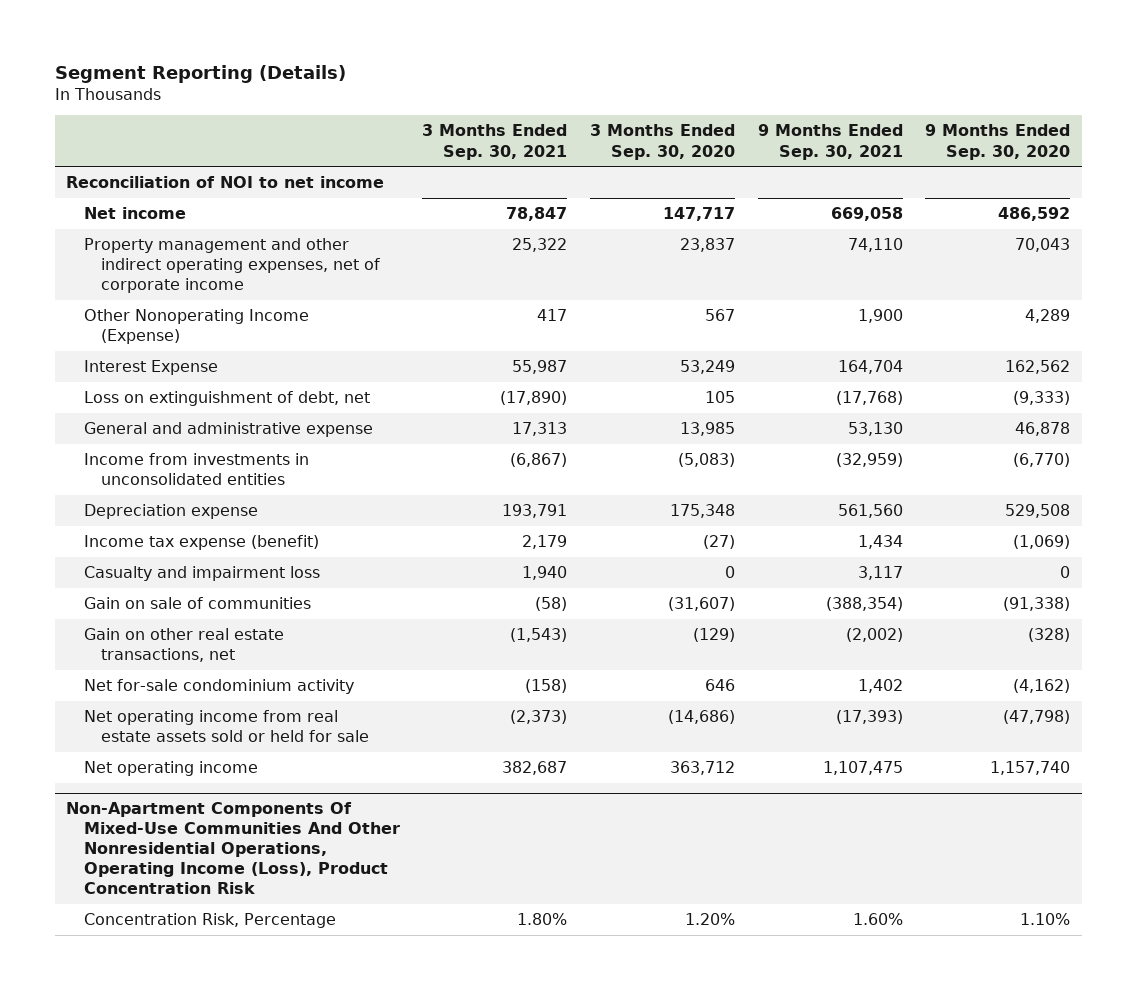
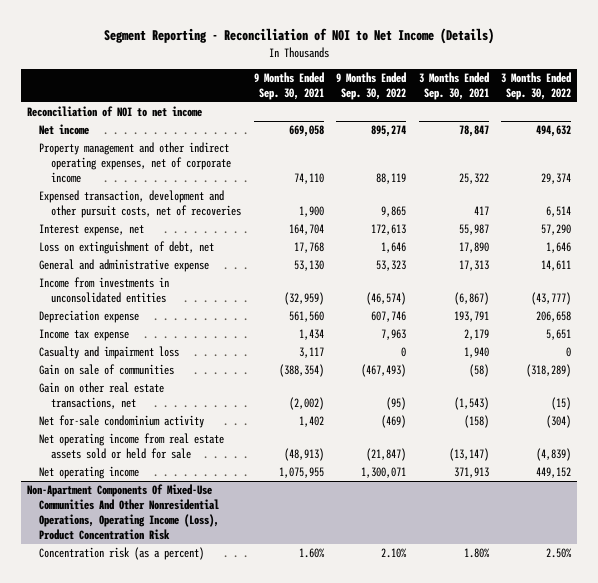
- Segment Reporting (Details)
+ Segment Reporting - Reconciliation of NOI to Net Income (Details)
- | 3 Months Ended Sep. 30, 2021 | 3 Months Ended Sep. 30, 2020 | 9 Months Ended Sep. 30, 2021 | 9 Months Ended Sep. 30, 2020
+ | 9 Months Ended Sep. 30, 2021 | 9 Months Ended Sep. 30, 2022 | 3 Months Ended Sep. 30, 2021 | 3 Months Ended Sep. 30, 2022
- Other Nonoperating Income (Expense) | 417 | 567 | 1,900 | 4,289
- Interest Expense | 55,987 | 53,249 | 164,704 | 162,562
- Loss on extinguishment of debt, net | (17,890) | 105 | (17,768) | (9,333)
+ Expensed transaction, development and other pursuit costs, net of recoveries | 1,900 | 9,865 | 417 | 6,514
+ Interest expense, net | 164,704 | 172,613 | 55,987 | 57,290
+ Loss on extinguishment of debt, net | 17,768 | 1,646 | 17,890 | 1,646
- Income tax expense (benefit) | 2,179 | (27) | 1,434 | (1,069)
+ Income tax expense | 1,434 | 7,963 | 2,179 | 5,651
- Net operating income from real estate assets sold or held for sale | (2,373) | (14,686) | (17,393) | (47,798)
- Net operating income | 382,687 | 363,712 | 1,107,475 | 1,157,740
+ Net operating income from real estate assets sold or held for sale | (48,913) | (21,847) | (13,147) | (4,839)
+ Net operating income | 1,075,955 | 1,300,071 | 371,913 | 449,152
@ Non-Apartment Components Of Mixed-Use Communities And Other Nonresidential Operations, Operating Income (Loss), Product Concentration Risk
- Concentration Risk, Percentage | 1.80% | 1.20% | 1.60% | 1.10%
+ Concentration risk (as a percent) | 1.60% | 2.10% | 1.80% | 2.50%

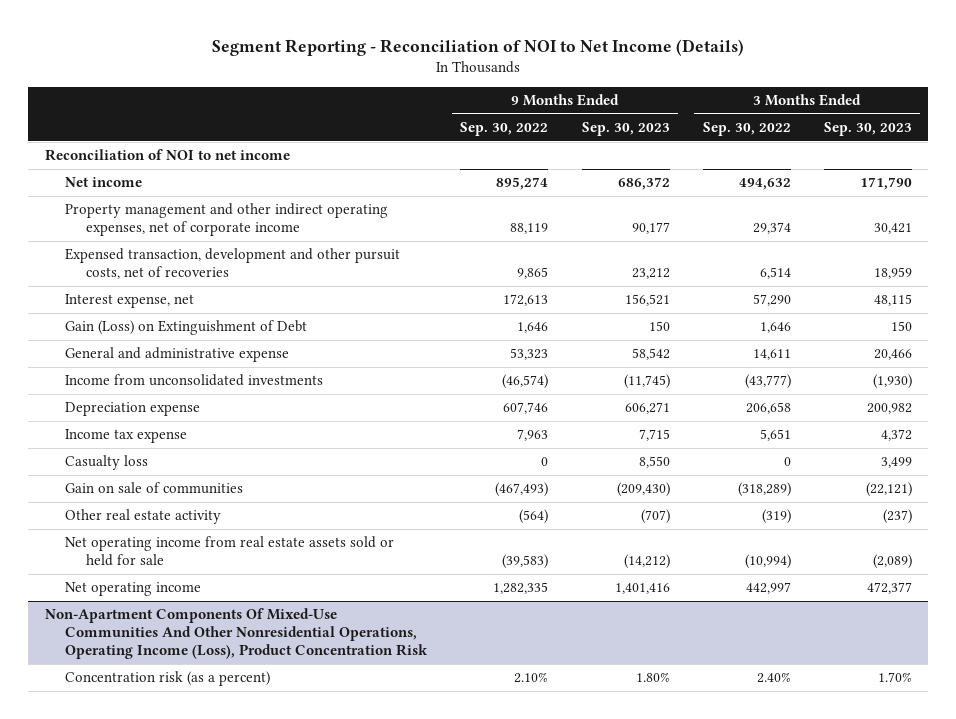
- | 9 Months Ended Sep. 30, 2021 | 9 Months Ended Sep. 30, 2022 | 3 Months Ended Sep. 30, 2021 | 3 Months Ended Sep. 30, 2022
+ | 9 Months Ended Sep. 30, 2022 | 9 Months Ended Sep. 30, 2023 | 3 Months Ended Sep. 30, 2022 | 3 Months Ended Sep. 30, 2023
- Loss on extinguishment of debt, net | 17,768 | 1,646 | 17,890 | 1,646
+ Gain (Loss) on Extinguishment of Debt | 1,646 | 150 | 1,646 | 150
- Income from investments in unconsolidated entities | (32,959) | (46,574) | (6,867) | (43,777)
+ Income from unconsolidated investments | (46,574) | (11,745) | (43,777) | (1,930)
- Casualty and impairment loss | 3,117 | 0 | 1,940 | 0
+ Casualty loss | 0 | 8,550 | 0 | 3,499
- Gain on other real estate transactions, net | (2,002) | (95) | (1,543) | (15)
- Net for-sale condominium activity | 1,402 | (469) | (158) | (304)
- Net operating income from real estate assets sold or held for sale | (48,913) | (21,847) | (13,147) | (4,839)
- Net operating income | 1,075,955 | 1,300,071 | 371,913 | 449,152
+ Other real estate activity | (564) | (707) | (319) | (237)
+ Net operating income from real estate assets sold or held for sale | (39,583) | (14,212) | (10,994) | (2,089)
+ Net operating income | 1,282,335 | 1,401,416 | 442,997 | 472,377
@ Non-Apartment Components Of Mixed-Use Communities And Other Nonresidential Operations, Operating Income (Loss), Product Concentration Risk
- Concentration risk (as a percent) | 1.60% | 2.10% | 1.80% | 2.50%
+ Concentration risk (as a percent) | 2.10% | 1.80% | 2.40% | 1.70%

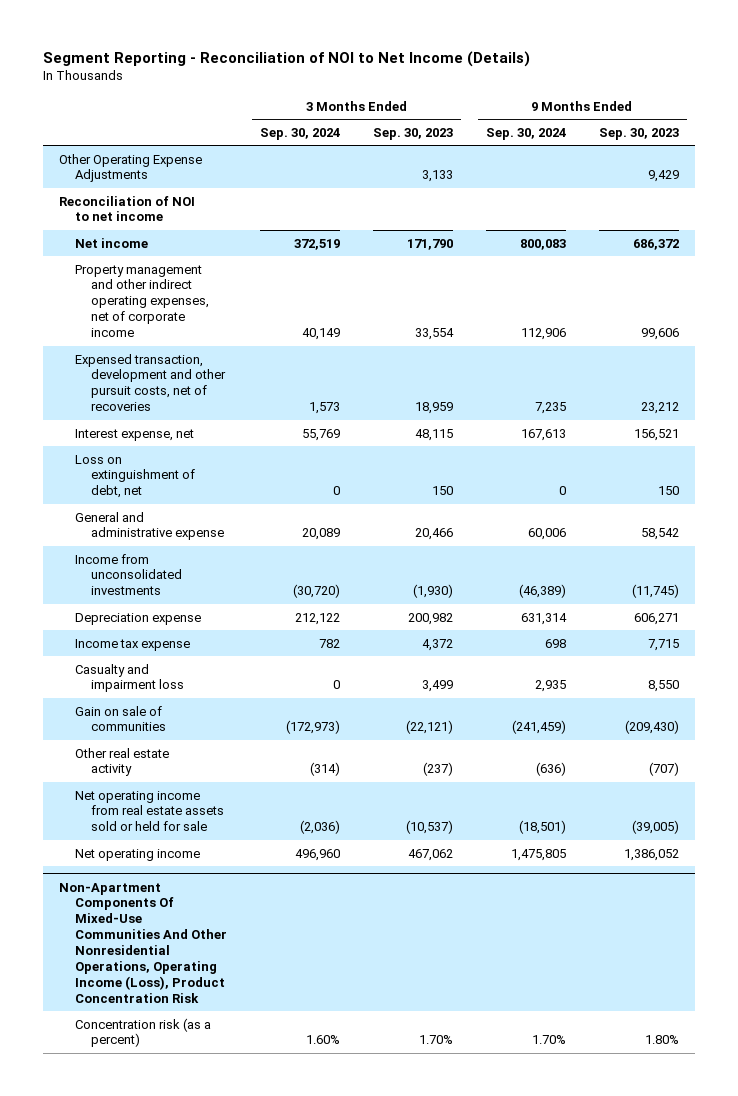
- | 9 Months Ended Sep. 30, 2022 | 9 Months Ended Sep. 30, 2023 | 3 Months Ended Sep. 30, 2022 | 3 Months Ended Sep. 30, 2023
+ | 3 Months Ended Sep. 30, 2024 | 3 Months Ended Sep. 30, 2023 | 9 Months Ended Sep. 30, 2024 | 9 Months Ended Sep. 30, 2023
+ Other Operating Expense Adjustments | | 3,133 | | 9,429
- Property management and other indirect operating expenses, net of corporate income | 88,119 | 90,177 | 29,374 | 30,421
+ Property management and other indirect operating expenses, net of corporate income | 40,149 | 33,554 | 112,906 | 99,606
- Gain (Loss) on Extinguishment of Debt | 1,646 | 150 | 1,646 | 150
+ Loss on extinguishment of debt, net | 0 | 150 | 0 | 150
- Casualty loss | 0 | 8,550 | 0 | 3,499
+ Casualty and impairment loss | 0 | 3,499 | 2,935 | 8,550
- Net operating income from real estate assets sold or held for sale | (39,583) | (14,212) | (10,994) | (2,089)
- Net operating income | 1,282,335 | 1,401,416 | 442,997 | 472,377
+ Net operating income from real estate assets sold or held for sale | (2,036) | (10,537) | (18,501) | (39,005)
+ Net operating income | 496,960 | 467,062 | 1,475,805 | 1,386,052

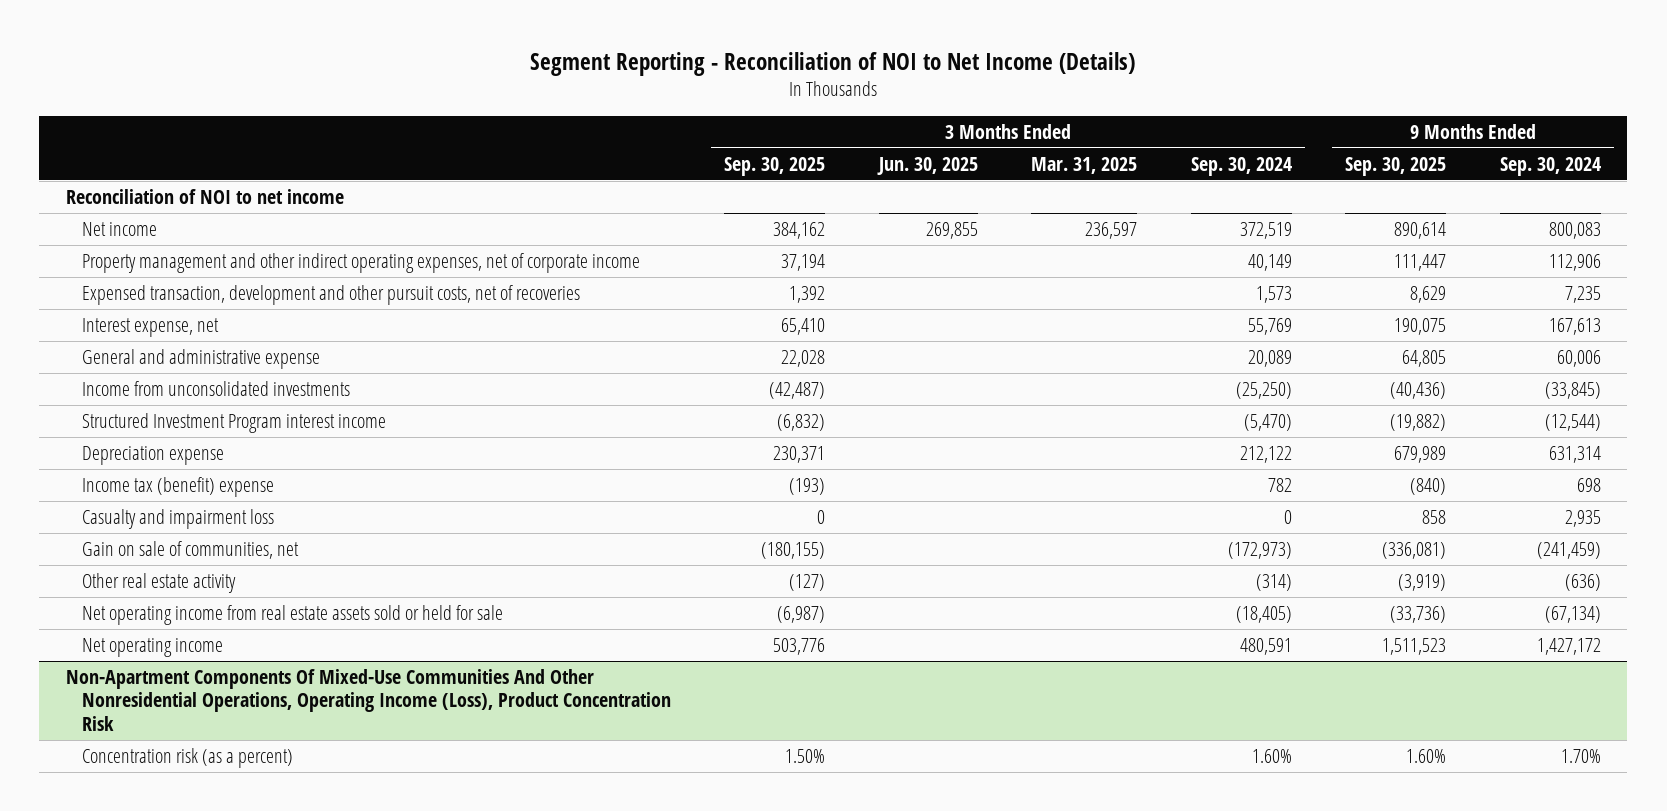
- | 3 Months Ended Sep. 30, 2024 | 3 Months Ended Sep. 30, 2023 | 9 Months Ended Sep. 30, 2024 | 9 Months Ended Sep. 30, 2023
+ | 3 Months Ended Sep. 30, 2025 | 3 Months Ended Jun. 30, 2025 | 3 Months Ended Mar. 31, 2025 | 3 Months Ended Sep. 30, 2024 | 9 Months Ended Sep. 30, 2025 | 9 Months Ended Sep. 30, 2024
- Other Operating Expense Adjustments | | 3,133 | | 9,429
- Loss on extinguishment of debt, net | 0 | 150 | 0 | 150
- Income from unconsolidated investments | (30,720) | (1,930) | (46,389) | (11,745)
+ Income from unconsolidated investments | (42,487) | | | (25,250) | (40,436) | (33,845)
+ Structured Investment Program interest income | (6,832) | | | (5,470) | (19,882) | (12,544)
- Income tax expense | 782 | 4,372 | 698 | 7,715
+ Income tax (benefit) expense | (193) | | | 782 | (840) | 698
- Gain on sale of communities | (172,973) | (22,121) | (241,459) | (209,430)
+ Gain on sale of communities, net | (180,155) | | | (172,973) | (336,081) | (241,459)
- Net operating income from real estate assets sold or held for sale | (2,036) | (10,537) | (18,501) | (39,005)
- Net operating income | 496,960 | 467,062 | 1,475,805 | 1,386,052
+ Net operating income from real estate assets sold or held for sale | (6,987) | | | (18,405) | (33,736) | (67,134)
+ Net operating income | 503,776 | | | 480,591 | 1,511,523 | 1,427,172

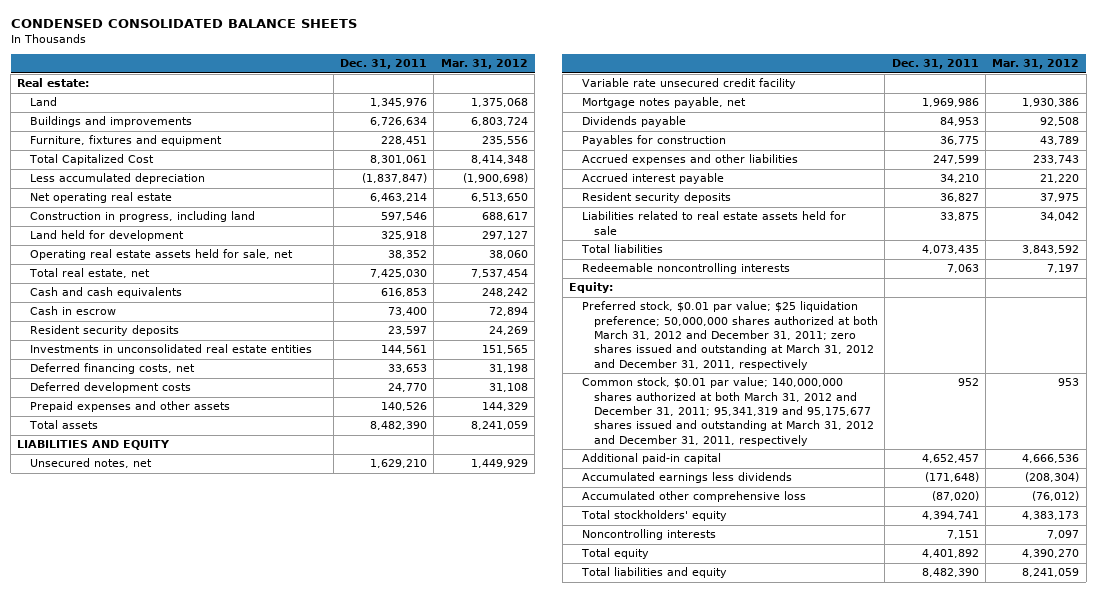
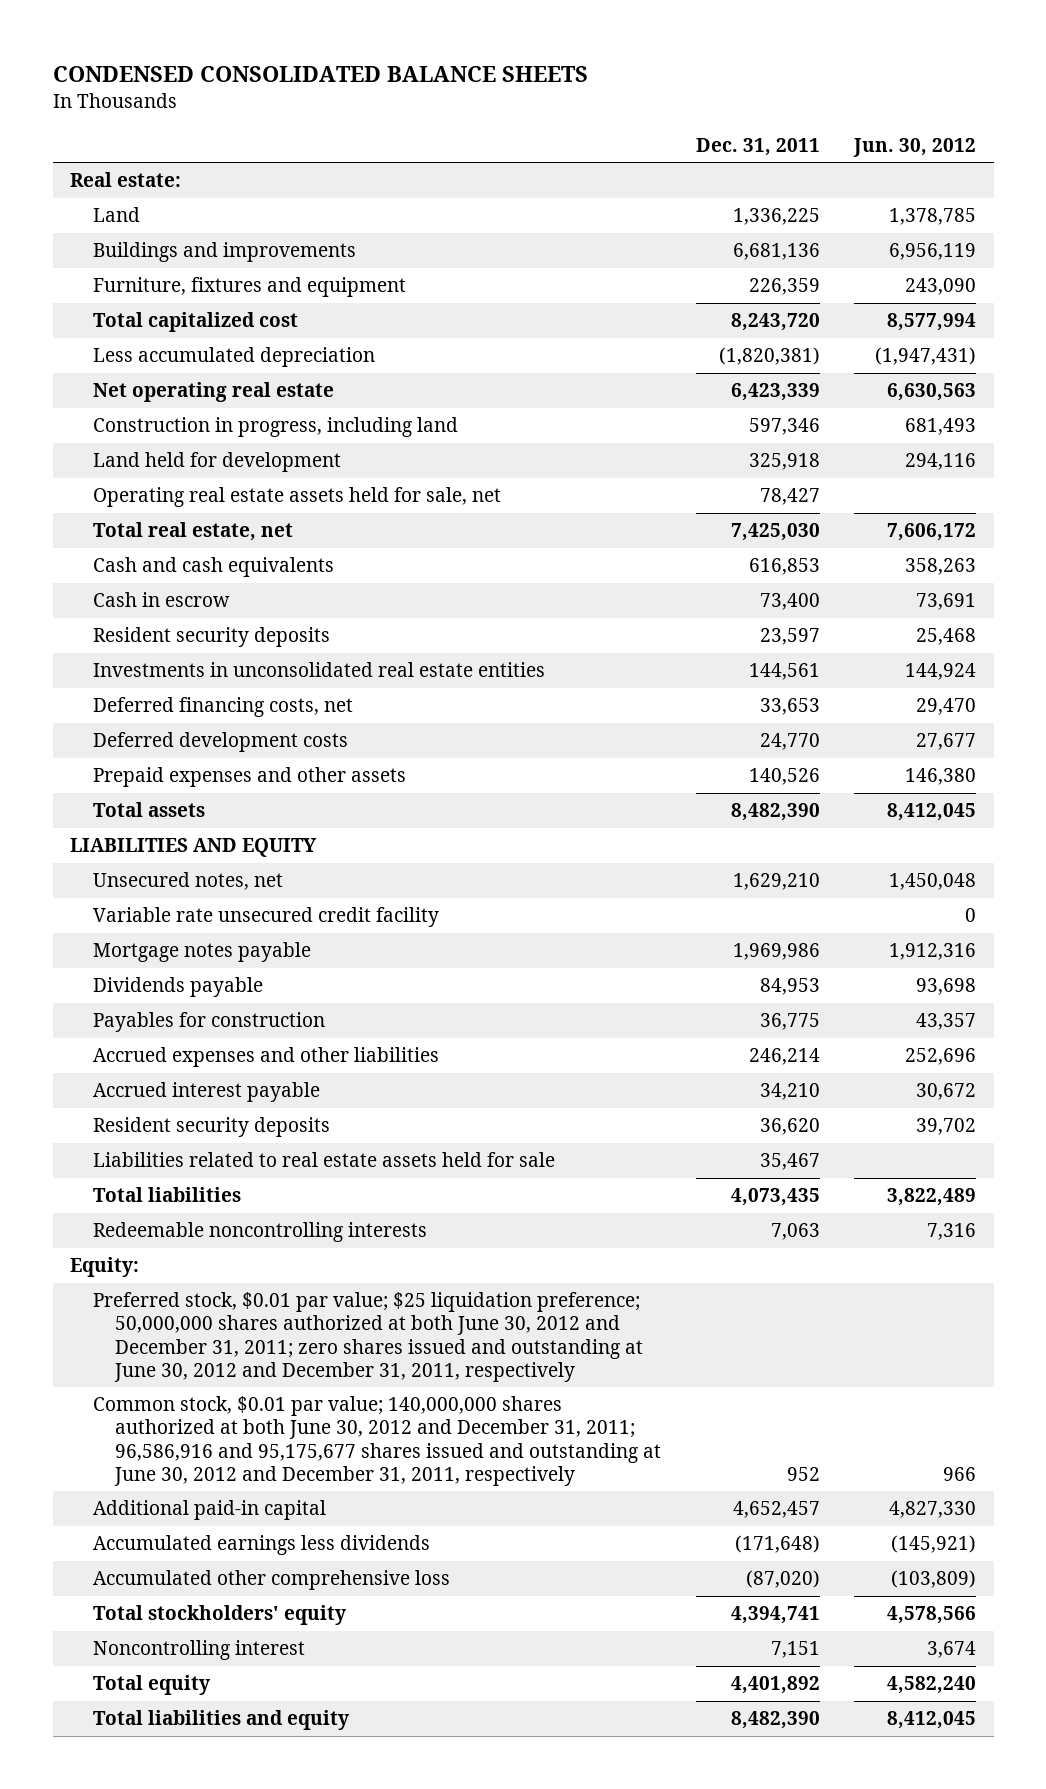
- | Dec. 31, 2011 | Mar. 31, 2012
+ | Dec. 31, 2011 | Jun. 30, 2012
- Land | 1,345,976 | 1,375,068
- Buildings and improvements | 6,726,634 | 6,803,724
- Furniture, fixtures and equipment | 228,451 | 235,556
- Total Capitalized Cost | 8,301,061 | 8,414,348
- Less accumulated depreciation | (1,837,847) | (1,900,698)
- Net operating real estate | 6,463,214 | 6,513,650
- Construction in progress, including land | 597,546 | 688,617
+ Land | 1,336,225 | 1,378,785
+ Buildings and improvements | 6,681,136 | 6,956,119
+ Furniture, fixtures and equipment | 226,359 | 243,090
+ Total capitalized cost | 8,243,720 | 8,577,994
+ Less accumulated depreciation | (1,820,381) | (1,947,431)
+ Net operating real estate | 6,423,339 | 6,630,563
+ Construction in progress, including land | 597,346 | 681,493
- Operating real estate assets held for sale, net | 38,352 | 38,060
+ Operating real estate assets held for sale, net | 78,427 |
- Mortgage notes payable, net | 1,969,986 | 1,930,386
+ Mortgage notes payable | 1,969,986 | 1,912,316
- Accrued expenses and other liabilities | 247,599 | 233,743
+ Accrued expenses and other liabilities | 246,214 | 252,696
- Resident security deposits | 36,827 | 37,975
- Liabilities related to real estate assets held for sale | 33,875 | 34,042
+ Resident security deposits | 36,620 | 39,702
+ Liabilities related to real estate assets held for sale | 35,467 |
- Preferred stock, $0.01 par value; $25 liquidation preference; 50,000,000 shares authorized at both March 31, 2012 and December 31, 2011; zero shares issued and outstanding at March 31, 2012 and December 31, 2011, respectively
- Common stock, $0.01 par value; 140,000,000 shares authorized at both March 31, 2012 and December 31, 2011; 95,341,319 and 95,175,677 shares issued and outstanding at March 31, 2012 and December 31, 2011, respectively | 952 | 953
+ Preferred stock, $0.01 par value; $25 liquidation preference; 50,000,000 shares authorized at both June 30, 2012 and December 31, 2011; zero shares issued and outstanding at June 30, 2012 and December 31, 2011, respectively
+ Common stock, $0.01 par value; 140,000,000 shares authorized at both June 30, 2012 and December 31, 2011; 96,586,916 and 95,175,677 shares issued and outstanding at June 30, 2012 and December 31, 2011, respectively | 952 | 966
- Noncontrolling interests | 7,151 | 7,097
+ Noncontrolling interest | 7,151 | 3,674

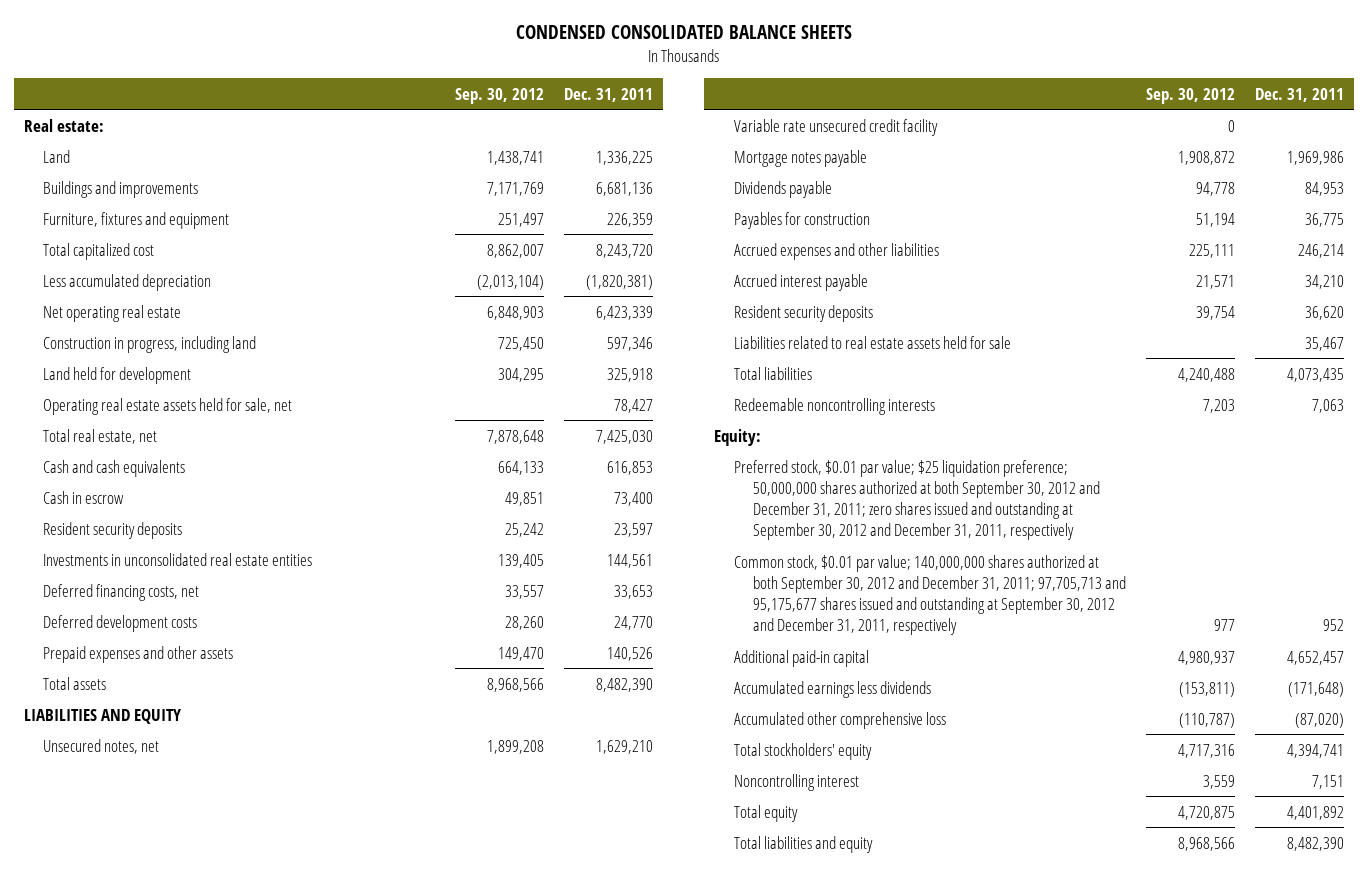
- | Dec. 31, 2011 | Jun. 30, 2012
+ | Sep. 30, 2012 | Dec. 31, 2011
- Preferred stock, $0.01 par value; $25 liquidation preference; 50,000,000 shares authorized at both June 30, 2012 and December 31, 2011; zero shares issued and outstanding at June 30, 2012 and December 31, 2011, respectively
- Common stock, $0.01 par value; 140,000,000 shares authorized at both June 30, 2012 and December 31, 2011; 96,586,916 and 95,175,677 shares issued and outstanding at June 30, 2012 and December 31, 2011, respectively | 952 | 966
+ Preferred stock, $0.01 par value; $25 liquidation preference; 50,000,000 shares authorized at both September 30, 2012 and December 31, 2011; zero shares issued and outstanding at September 30, 2012 and December 31, 2011, respectively
+ Common stock, $0.01 par value; 140,000,000 shares authorized at both September 30, 2012 and December 31, 2011; 97,705,713 and 95,175,677 shares issued and outstanding at September 30, 2012 and December 31, 2011, respectively | 977 | 952

